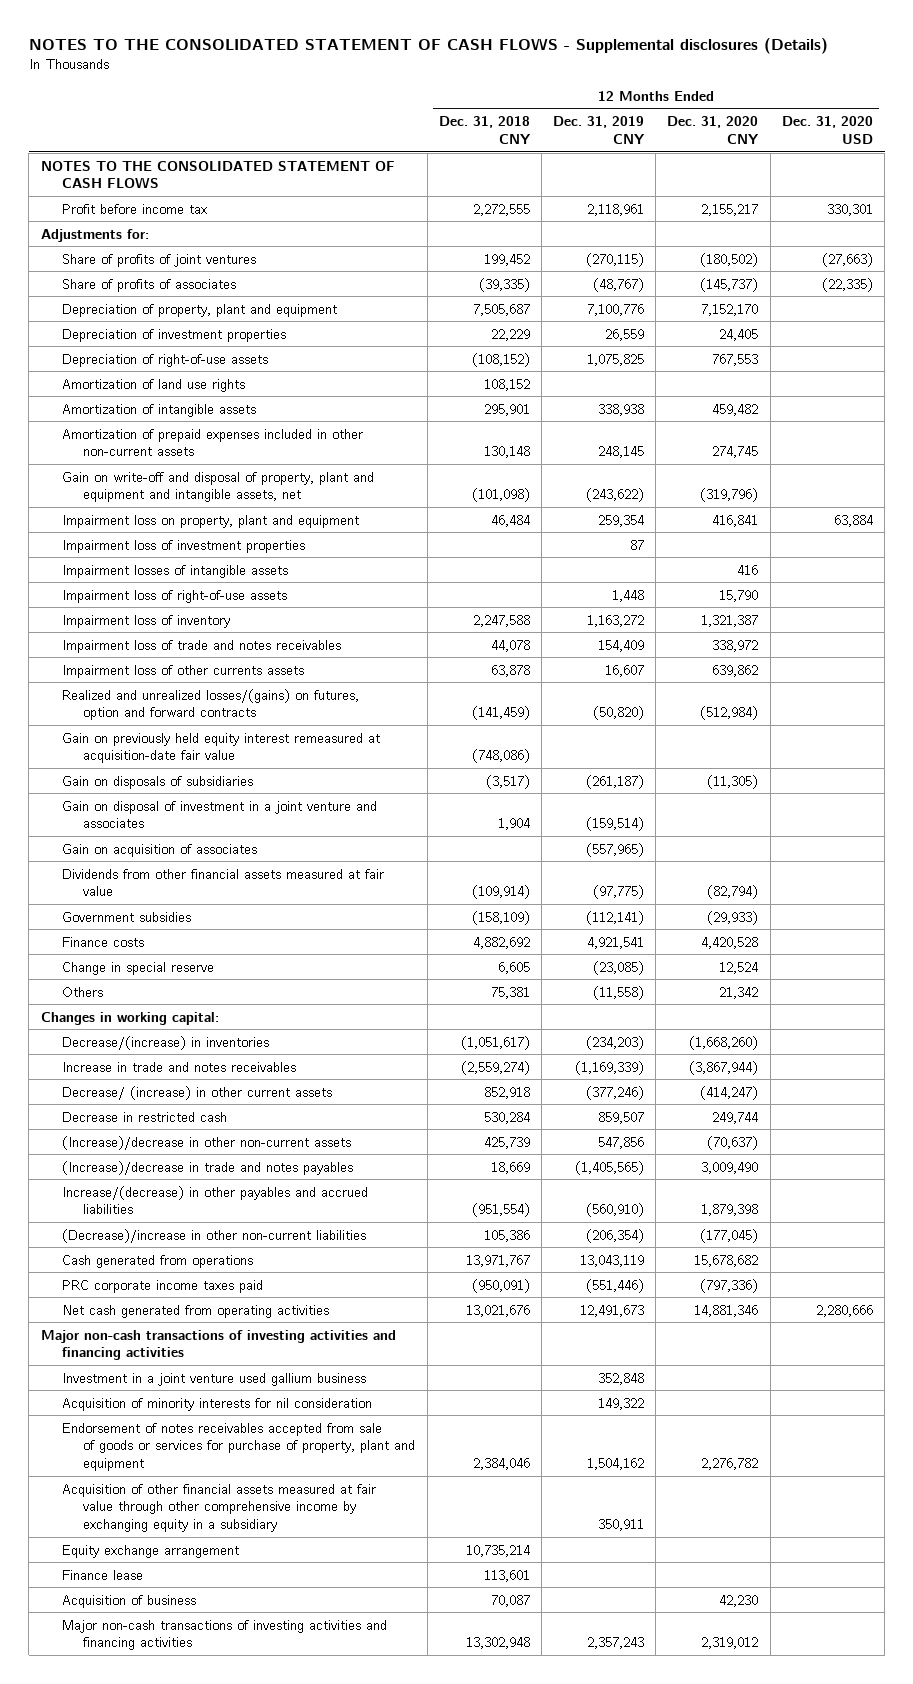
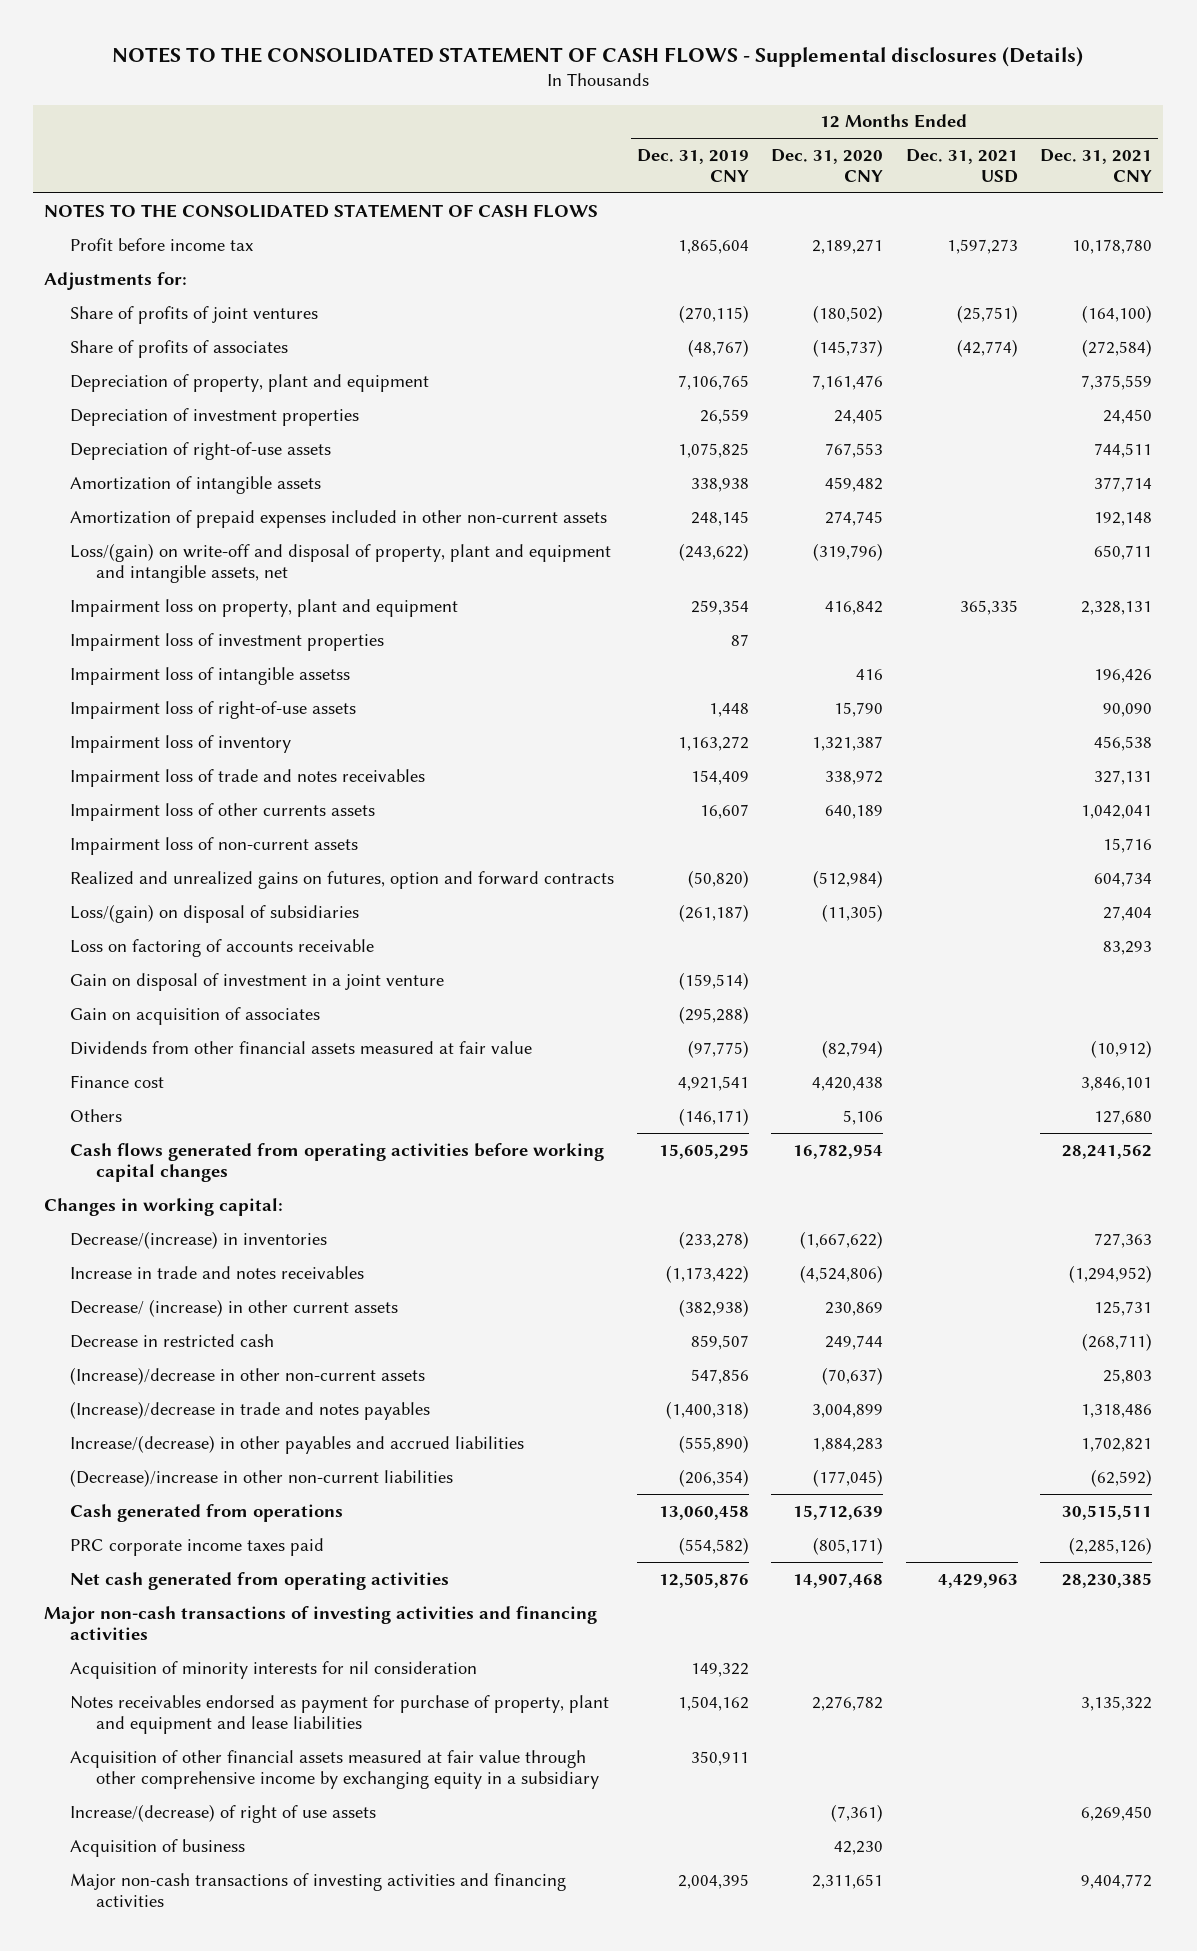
- | 12 Months Ended Dec. 31, 2018 CNY | 12 Months Ended Dec. 31, 2019 CNY | 12 Months Ended Dec. 31, 2020 CNY | 12 Months Ended Dec. 31, 2020 USD
+ | 12 Months Ended Dec. 31, 2019 CNY | 12 Months Ended Dec. 31, 2020 CNY | 12 Months Ended Dec. 31, 2021 USD | 12 Months Ended Dec. 31, 2021 CNY
- Profit before income tax | 2,272,555 | 2,118,961 | 2,155,217 | 330,301
+ Profit before income tax | 1,865,604 | 2,189,271 | 1,597,273 | 10,178,780
- Depreciation of property, plant and equipment | 7,505,687 | 7,100,776 | 7,152,170 |
+ Depreciation of property, plant and equipment | 7,106,765 | 7,161,476 | | 7,375,559
- Amortization of land use rights | 108,152 | | |
- Gain on write-off and disposal of property, plant and equipment and intangible assets, net | (101,098) | (243,622) | (319,796) |
- Impairment loss on property, plant and equipment | 46,484 | 259,354 | 416,841 | 63,884
+ Loss/(gain) on write-off and disposal of property, plant and equipment and intangible assets, net | (243,622) | (319,796) | | 650,711
+ Impairment loss on property, plant and equipment | 259,354 | 416,842 | 365,335 | 2,328,131
- Impairment losses of intangible assets | | | 416 |
+ Impairment loss of intangible assetss | | 416 | | 196,426
- Impairment loss of other currents assets | 63,878 | 16,607 | 639,862 |
- Realized and unrealized losses/(gains) on futures, option and forward contracts | (141,459) | (50,820) | (512,984) |
- Gain on previously held equity interest remeasured at acquisition-date fair value | (748,086) | | |
- Gain on disposals of subsidiaries | (3,517) | (261,187) | (11,305) |
- Gain on disposal of investment in a joint venture and associates | 1,904 | (159,514) | |
- Gain on acquisition of associates | | (557,965) | |
+ Impairment loss of other currents assets | 16,607 | 640,189 | | 1,042,041
+ Impairment loss of non-current assets | | | | 15,716
+ Realized and unrealized gains on futures, option and forward contracts | (50,820) | (512,984) | | 604,734
+ Loss/(gain) on disposal of subsidiaries | (261,187) | (11,305) | | 27,404
+ Loss on factoring of accounts receivable | | | | 83,293
+ Gain on disposal of investment in a joint venture | (159,514) | | |
+ Gain on acquisition of associates | (295,288) | | |
- Government subsidies | (158,109) | (112,141) | (29,933) |
- Finance costs | 4,882,692 | 4,921,541 | 4,420,528 |
- Change in special reserve | 6,605 | (23,085) | 12,524 |
- Others | 75,381 | (11,558) | 21,342 |
+ Finance cost | 4,921,541 | 4,420,438 | | 3,846,101
+ Others | (146,171) | 5,106 | | 127,680
+ Cash flows generated from operating activities before working capital changes | 15,605,295 | 16,782,954 | | 28,241,562
- Decrease/(increase) in inventories | (1,051,617) | (234,203) | (1,668,260) |
- Increase in trade and notes receivables | (2,559,274) | (1,169,339) | (3,867,944) |
- Decrease/ (increase) in other current assets | 852,918 | (377,246) | (414,247) |
+ Decrease/(increase) in inventories | (233,278) | (1,667,622) | | 727,363
+ Increase in trade and notes receivables | (1,173,422) | (4,524,806) | | (1,294,952)
+ Decrease/ (increase) in other current assets | (382,938) | 230,869 | | 125,731
- (Increase)/decrease in trade and notes payables | 18,669 | (1,405,565) | 3,009,490 |
- Increase/(decrease) in other payables and accrued liabilities | (951,554) | (560,910) | 1,879,398 |
+ (Increase)/decrease in trade and notes payables | (1,400,318) | 3,004,899 | | 1,318,486
+ Increase/(decrease) in other payables and accrued liabilities | (555,890) | 1,884,283 | | 1,702,821
- Cash generated from operations | 13,971,767 | 13,043,119 | 15,678,682 |
- PRC corporate income taxes paid | (950,091) | (551,446) | (797,336) |
- Net cash generated from operating activities | 13,021,676 | 12,491,673 | 14,881,346 | 2,280,666
+ Cash generated from operations | 13,060,458 | 15,712,639 | | 30,515,511
+ PRC corporate income taxes paid | (554,582) | (805,171) | | (2,285,126)
+ Net cash generated from operating activities | 12,505,876 | 14,907,468 | 4,429,963 | 28,230,385
- Investment in a joint venture used gallium business | | 352,848 | |
- Endorsement of notes receivables accepted from sale of goods or services for purchase of property, plant and equipment | 2,384,046 | 1,504,162 | 2,276,782 |
+ Notes receivables endorsed as payment for purchase of property, plant and equipment and lease liabilities | 1,504,162 | 2,276,782 | | 3,135,322
- Equity exchange arrangement | 10,735,214 | | |
- Finance lease | 113,601 | | |
+ Increase/(decrease) of right of use assets | | (7,361) | | 6,269,450
- Major non-cash transactions of investing activities and financing activities | 13,302,948 | 2,357,243 | 2,319,012 |
+ Major non-cash transactions of investing activities and financing activities | 2,004,395 | 2,311,651 | | 9,404,772

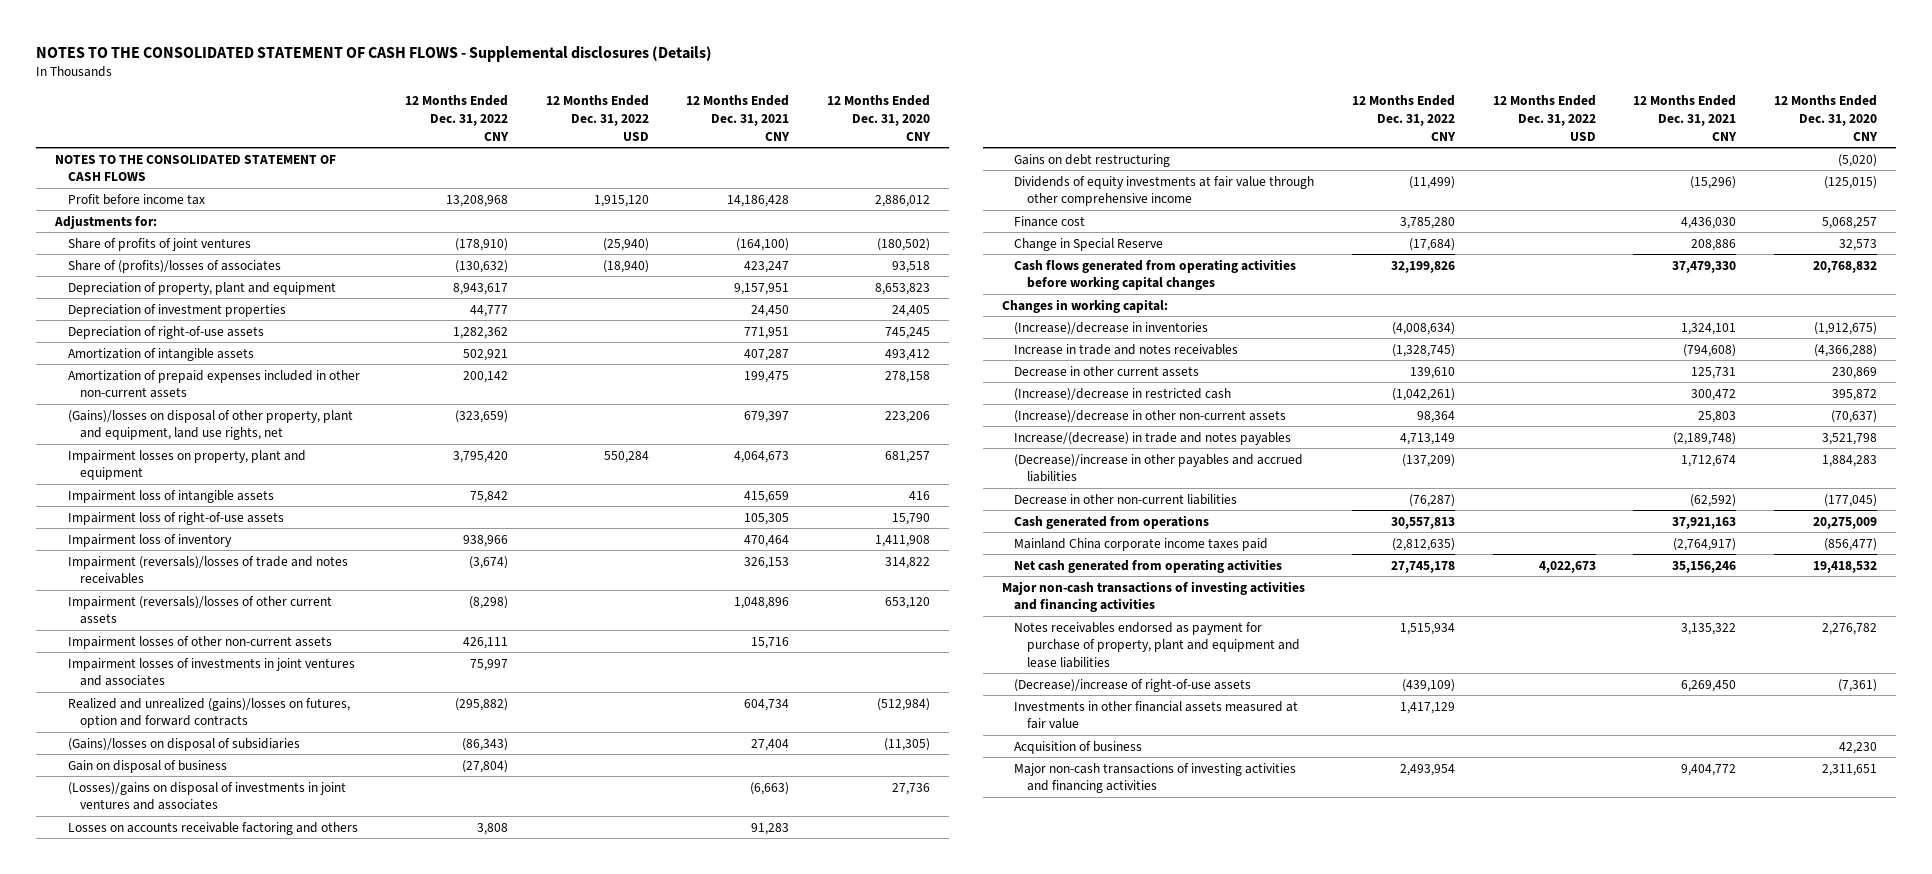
- | 12 Months Ended Dec. 31, 2019 CNY | 12 Months Ended Dec. 31, 2020 CNY | 12 Months Ended Dec. 31, 2021 USD | 12 Months Ended Dec. 31, 2021 CNY
+ | 12 Months Ended Dec. 31, 2022 CNY | 12 Months Ended Dec. 31, 2022 USD | 12 Months Ended Dec. 31, 2021 CNY | 12 Months Ended Dec. 31, 2020 CNY
- Profit before income tax | 1,865,604 | 2,189,271 | 1,597,273 | 10,178,780
+ Profit before income tax | 13,208,968 | 1,915,120 | 14,186,428 | 2,886,012
- Share of profits of associates | (48,767) | (145,737) | (42,774) | (272,584)
- Depreciation of property, plant and equipment | 7,106,765 | 7,161,476 | | 7,375,559
+ Share of (profits)/losses of associates | (130,632) | (18,940) | 423,247 | 93,518
+ Depreciation of property, plant and equipment | 8,943,617 | | 9,157,951 | 8,653,823
- Depreciation of right-of-use assets | 1,075,825 | 767,553 | | 744,511
- Amortization of intangible assets | 338,938 | 459,482 | | 377,714
- Amortization of prepaid expenses included in other non-current assets | 248,145 | 274,745 | | 192,148
- Loss/(gain) on write-off and disposal of property, plant and equipment and intangible assets, net | (243,622) | (319,796) | | 650,711
- Impairment loss on property, plant and equipment | 259,354 | 416,842 | 365,335 | 2,328,131
- Impairment loss of investment properties | 87 | | |
- Impairment loss of intangible assetss | | 416 | | 196,426
- Impairment loss of right-of-use assets | 1,448 | 15,790 | | 90,090
- Impairment loss of inventory | 1,163,272 | 1,321,387 | | 456,538
- Impairment loss of trade and notes receivables | 154,409 | 338,972 | | 327,131
- Impairment loss of other currents assets | 16,607 | 640,189 | | 1,042,041
- Impairment loss of non-current assets | | | | 15,716
- Realized and unrealized gains on futures, option and forward contracts | (50,820) | (512,984) | | 604,734
- Loss/(gain) on disposal of subsidiaries | (261,187) | (11,305) | | 27,404
- Loss on factoring of accounts receivable | | | | 83,293
- Gain on disposal of investment in a joint venture | (159,514) | | |
- Gain on acquisition of associates | (295,288) | | |
- Dividends from other financial assets measured at fair value | (97,775) | (82,794) | | (10,912)
- Finance cost | 4,921,541 | 4,420,438 | | 3,846,101
- Others | (146,171) | 5,106 | | 127,680
- Cash flows generated from operating activities before working capital changes | 15,605,295 | 16,782,954 | | 28,241,562
+ Depreciation of right-of-use assets | 1,282,362 | | 771,951 | 745,245
+ Amortization of intangible assets | 502,921 | | 407,287 | 493,412
+ Amortization of prepaid expenses included in other non-current assets | 200,142 | | 199,475 | 278,158
+ (Gains)/losses on disposal of other property, plant and equipment, land use rights, net | (323,659) | | 679,397 | 223,206
+ Impairment losses on property, plant and equipment | 3,795,420 | 550,284 | 4,064,673 | 681,257
+ Impairment loss of intangible assets | 75,842 | | 415,659 | 416
+ Impairment loss of right-of-use assets | | | 105,305 | 15,790
+ Impairment loss of inventory | 938,966 | | 470,464 | 1,411,908
+ Impairment (reversals)/losses of trade and notes receivables | (3,674) | | 326,153 | 314,822
+ Impairment (reversals)/losses of other current assets | (8,298) | | 1,048,896 | 653,120
+ Impairment losses of other non-current assets | 426,111 | | 15,716 |
+ Impairment losses of investments in joint ventures and associates | 75,997 | | |
+ Realized and unrealized (gains)/losses on futures, option and forward contracts | (295,882) | | 604,734 | (512,984)
+ (Gains)/losses on disposal of subsidiaries | (86,343) | | 27,404 | (11,305)
+ Gain on disposal of business | (27,804) | | |
+ (Losses)/gains on disposal of investments in joint ventures and associates | | | (6,663) | 27,736
+ Losses on accounts receivable factoring and others | 3,808 | | 91,283 |
+ Gains on debt restructuring | | | | (5,020)
+ Dividends of equity investments at fair value through other comprehensive income | (11,499) | | (15,296) | (125,015)
+ Finance cost | 3,785,280 | | 4,436,030 | 5,068,257
+ Change in Special Reserve | (17,684) | | 208,886 | 32,573
+ Cash flows generated from operating activities before working capital changes | 32,199,826 | | 37,479,330 | 20,768,832
- Decrease/(increase) in inventories | (233,278) | (1,667,622) | | 727,363
- Increase in trade and notes receivables | (1,173,422) | (4,524,806) | | (1,294,952)
- Decrease/ (increase) in other current assets | (382,938) | 230,869 | | 125,731
- Decrease in restricted cash | 859,507 | 249,744 | | (268,711)
+ (Increase)/decrease in inventories | (4,008,634) | | 1,324,101 | (1,912,675)
+ Increase in trade and notes receivables | (1,328,745) | | (794,608) | (4,366,288)
+ Decrease in other current assets | 139,610 | | 125,731 | 230,869
+ (Increase)/decrease in restricted cash | (1,042,261) | | 300,472 | 395,872
- (Increase)/decrease in trade and notes payables | (1,400,318) | 3,004,899 | | 1,318,486
- Increase/(decrease) in other payables and accrued liabilities | (555,890) | 1,884,283 | | 1,702,821
- (Decrease)/increase in other non-current liabilities | (206,354) | (177,045) | | (62,592)
- Cash generated from operations | 13,060,458 | 15,712,639 | | 30,515,511
- PRC corporate income taxes paid | (554,582) | (805,171) | | (2,285,126)
- Net cash generated from operating activities | 12,505,876 | 14,907,468 | 4,429,963 | 28,230,385
+ Increase/(decrease) in trade and notes payables | 4,713,149 | | (2,189,748) | 3,521,798
+ (Decrease)/increase in other payables and accrued liabilities | (137,209) | | 1,712,674 | 1,884,283
+ Decrease in other non-current liabilities | (76,287) | | (62,592) | (177,045)
+ Cash generated from operations | 30,557,813 | | 37,921,163 | 20,275,009
+ Mainland China corporate income taxes paid | (2,812,635) | | (2,764,917) | (856,477)
+ Net cash generated from operating activities | 27,745,178 | 4,022,673 | 35,156,246 | 19,418,532
- Acquisition of minority interests for nil consideration | 149,322 | | |
- Acquisition of other financial assets measured at fair value through other comprehensive income by exchanging equity in a subsidiary | 350,911 | | |
- Increase/(decrease) of right of use assets | | (7,361) | | 6,269,450
+ (Decrease)/increase of right-of-use assets | (439,109) | | 6,269,450 | (7,361)
+ Investments in other financial assets measured at fair value | 1,417,129 | | |

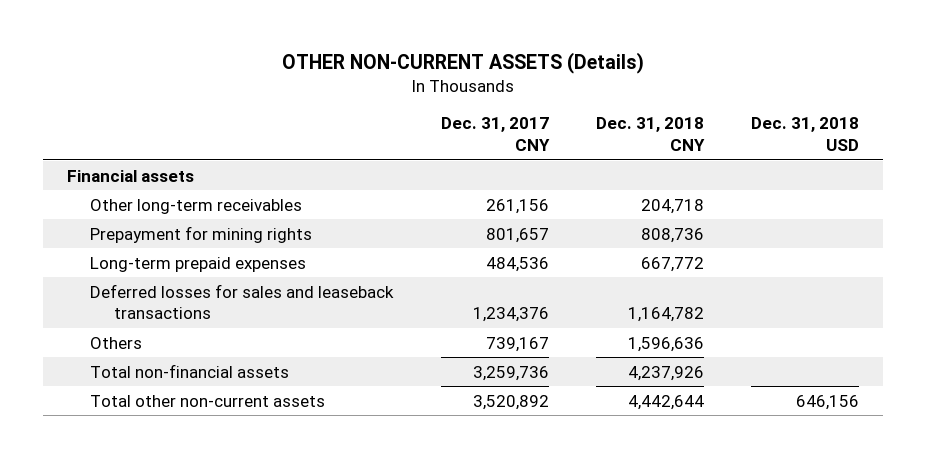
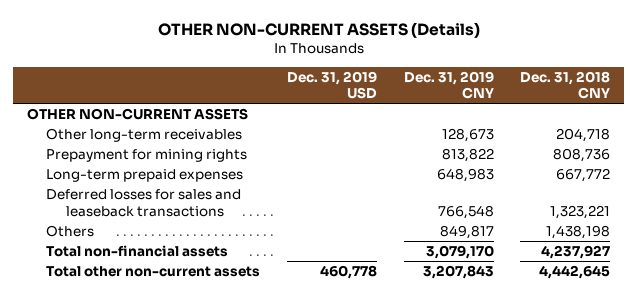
- | Dec. 31, 2017 CNY | Dec. 31, 2018 CNY | Dec. 31, 2018 USD
+ | Dec. 31, 2019 USD | Dec. 31, 2019 CNY | Dec. 31, 2018 CNY
- Financial assets
+ OTHER NON-CURRENT ASSETS
- Deferred losses for sales and leaseback transactions | 1,234,376 | 1,164,782 |
- Others | 739,167 | 1,596,636 |
- Total non-financial assets | 3,259,736 | 4,237,926 |
- Total other non-current assets | 3,520,892 | 4,442,644 | 646,156
+ Deferred losses for sales and leaseback transactions | | 766,548 | 1,323,221
+ Others | | 849,817 | 1,438,198
+ Total non-financial assets | | 3,079,170 | 4,237,927
+ Total other non-current assets | 460,778 | 3,207,843 | 4,442,645

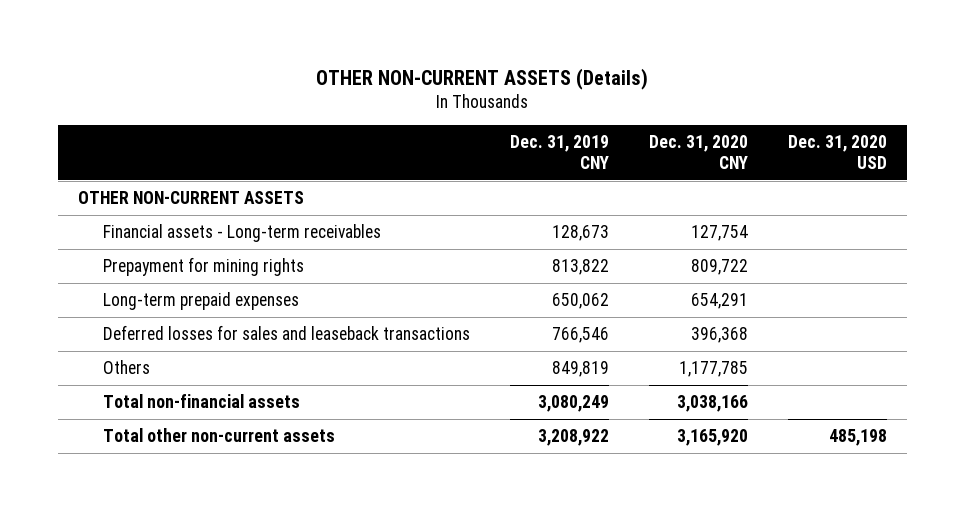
- | Dec. 31, 2019 USD | Dec. 31, 2019 CNY | Dec. 31, 2018 CNY
+ | Dec. 31, 2019 CNY | Dec. 31, 2020 CNY | Dec. 31, 2020 USD
- Other long-term receivables | | 128,673 | 204,718
+ Financial assets - Long-term receivables | 128,673 | 127,754 |
- Long-term prepaid expenses | | 648,983 | 667,772
- Deferred losses for sales and leaseback transactions | | 766,548 | 1,323,221
- Others | | 849,817 | 1,438,198
- Total non-financial assets | | 3,079,170 | 4,237,927
- Total other non-current assets | 460,778 | 3,207,843 | 4,442,645
+ Long-term prepaid expenses | 650,062 | 654,291 |
+ Deferred losses for sales and leaseback transactions | 766,546 | 396,368 |
+ Others | 849,819 | 1,177,785 |
+ Total non-financial assets | 3,080,249 | 3,038,166 |
+ Total other non-current assets | 3,208,922 | 3,165,920 | 485,198

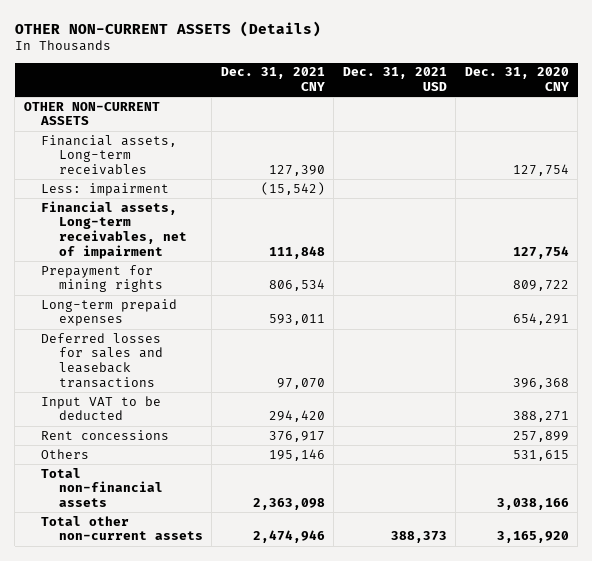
- | Dec. 31, 2019 CNY | Dec. 31, 2020 CNY | Dec. 31, 2020 USD
+ | Dec. 31, 2021 CNY | Dec. 31, 2021 USD | Dec. 31, 2020 CNY
- Financial assets - Long-term receivables | 128,673 | 127,754 |
+ Financial assets, Long-term receivables | 127,390 | | 127,754
+ Less: impairment | (15,542) | |
+ Financial assets, Long-term receivables, net of impairment | 111,848 | | 127,754
- Others | 849,819 | 1,177,785 |
+ Input VAT to be deducted | 294,420 | | 388,271
+ Rent concessions | 376,917 | | 257,899
+ Others | 195,146 | | 531,615

